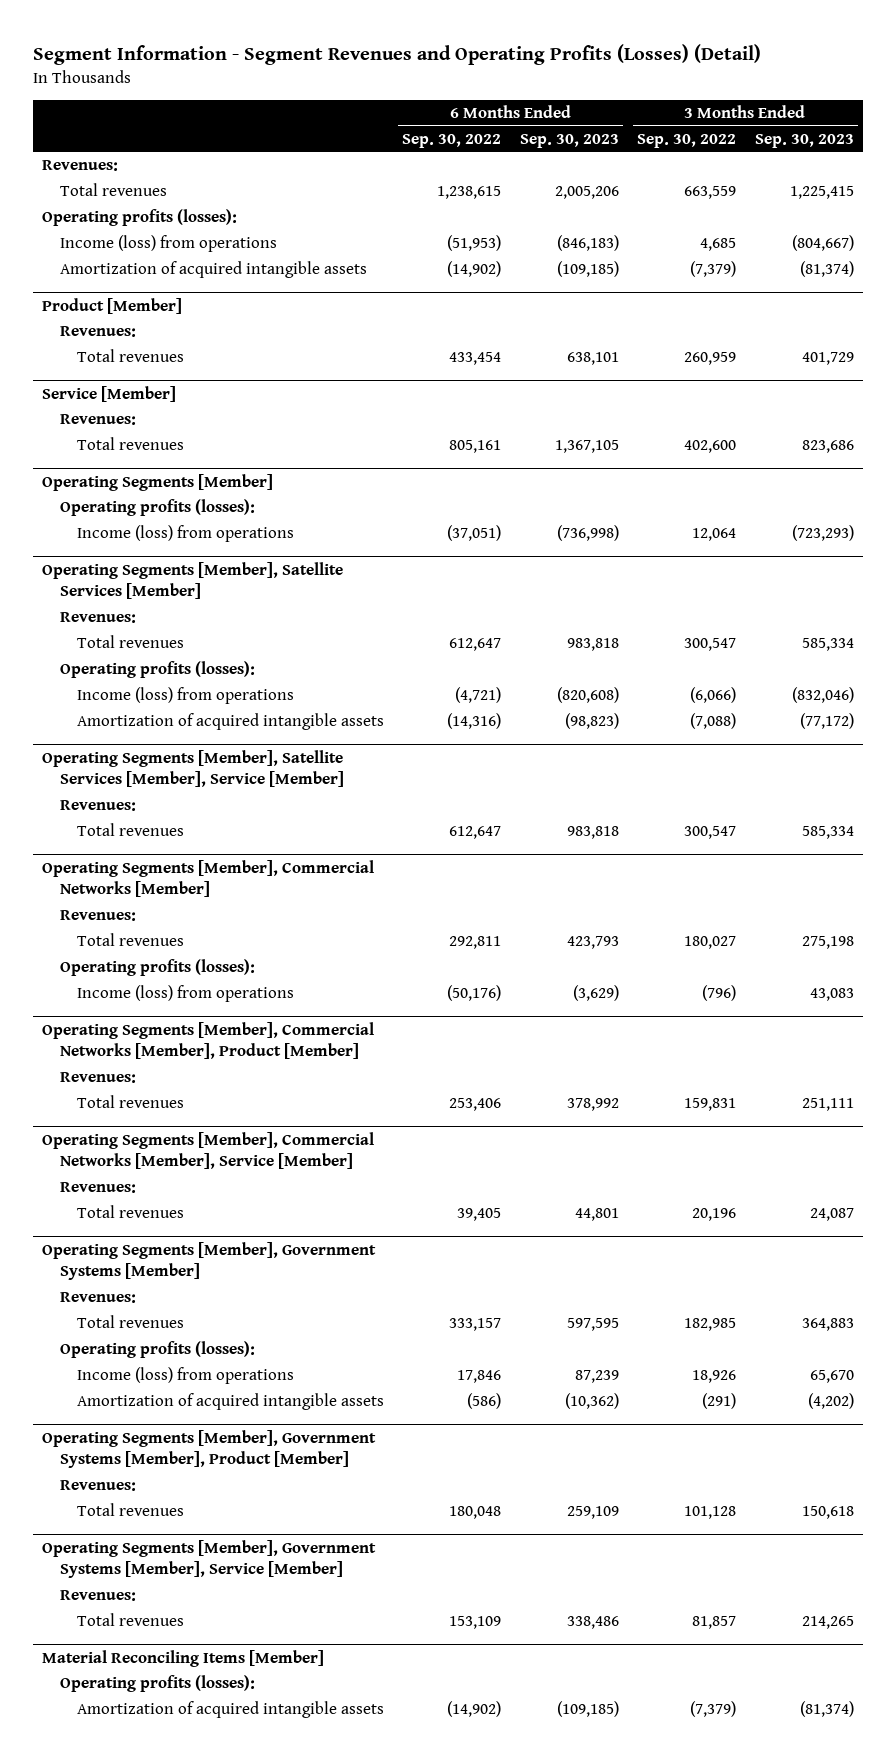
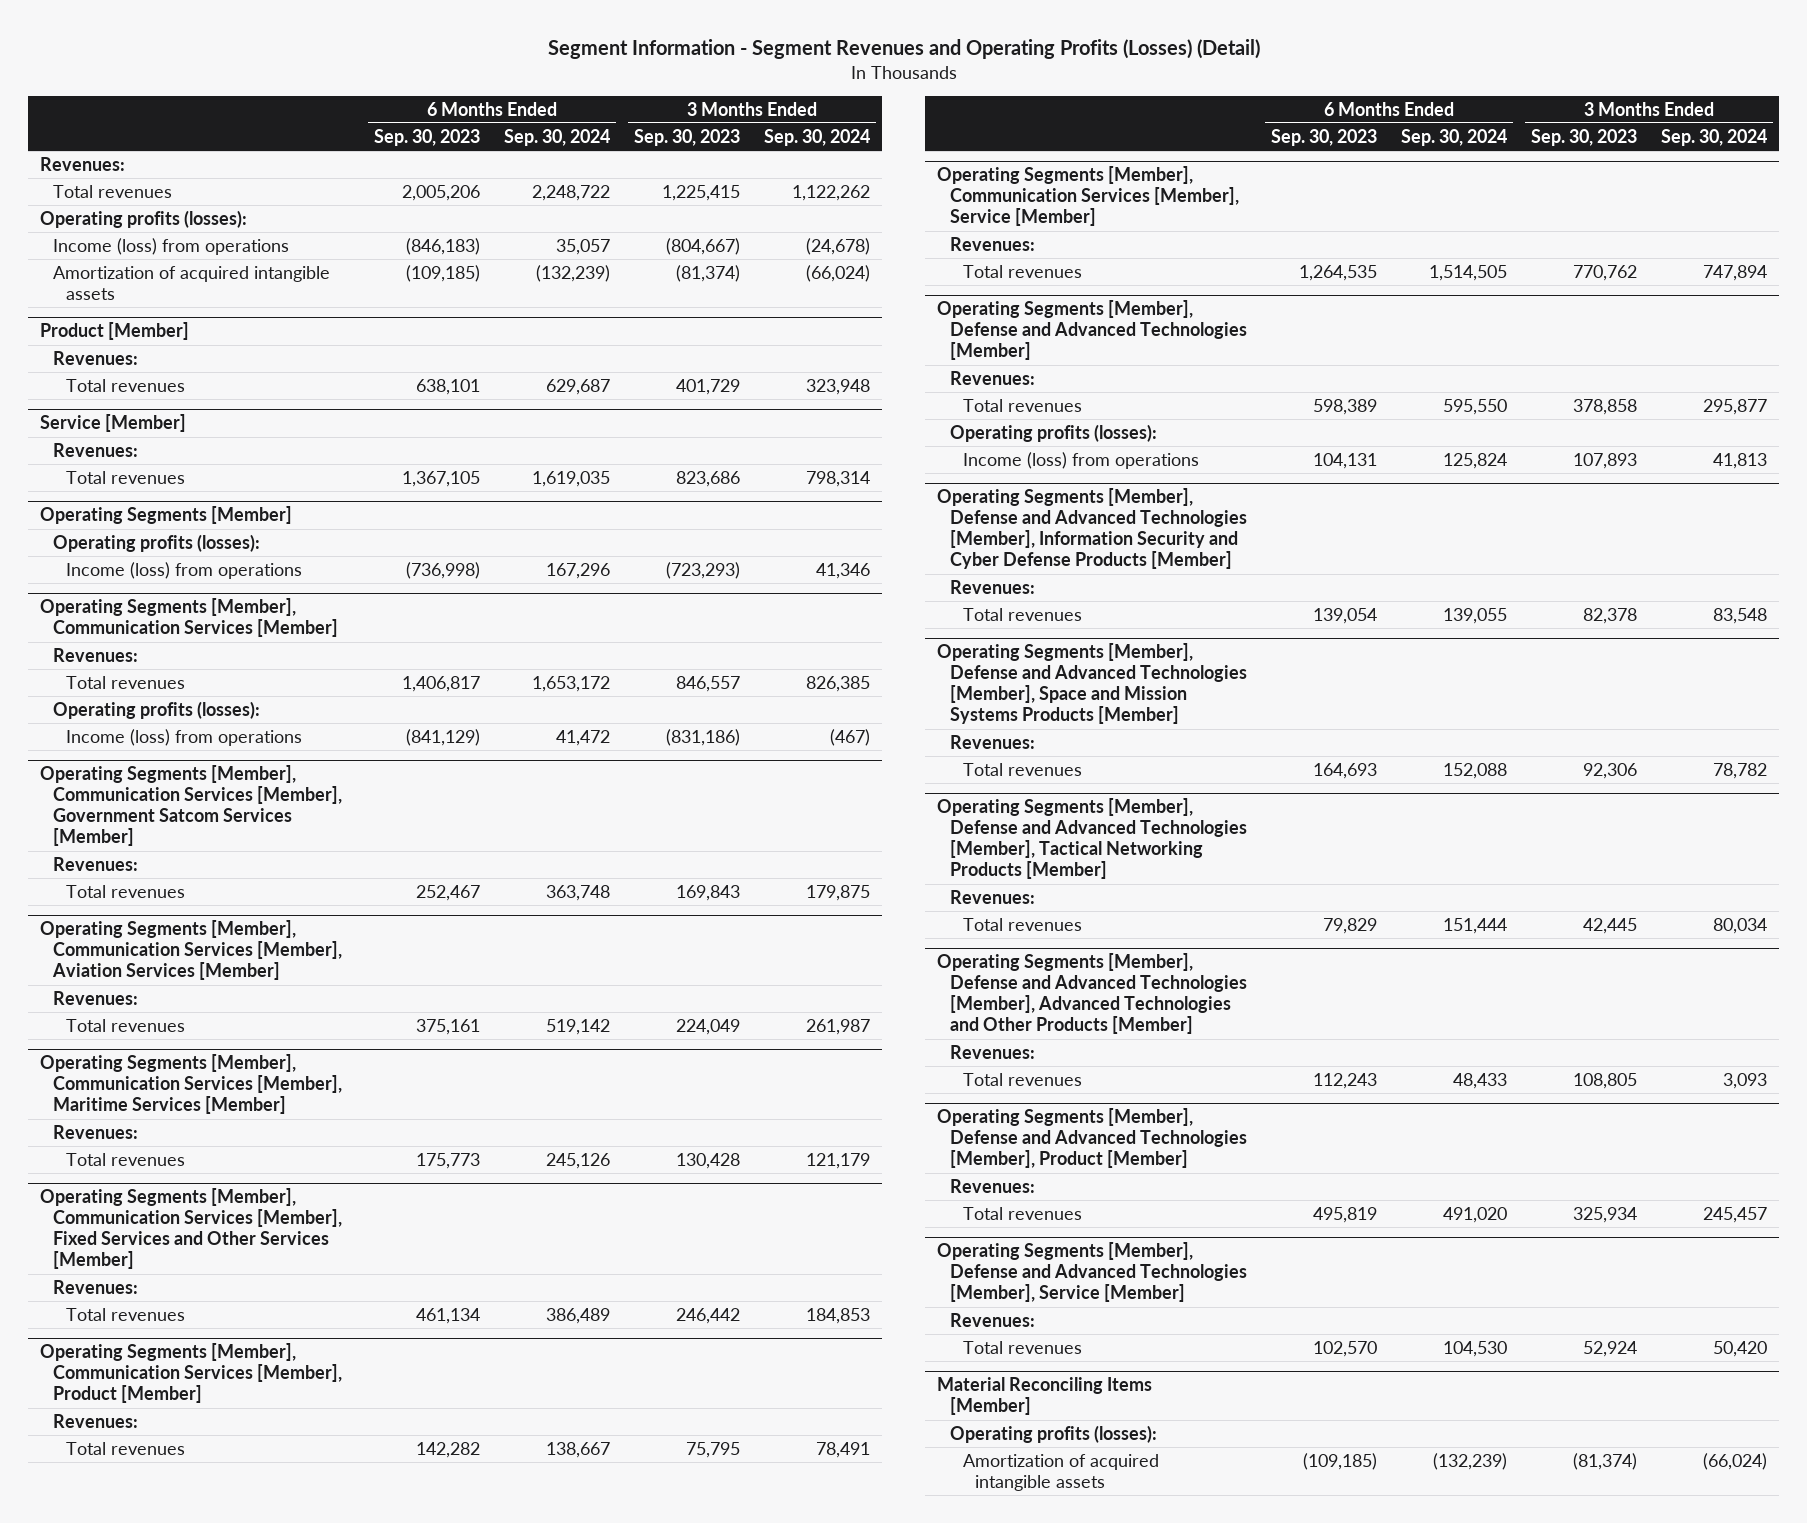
- | 6 Months Ended Sep. 30, 2022 | 6 Months Ended Sep. 30, 2023 | 3 Months Ended Sep. 30, 2022 | 3 Months Ended Sep. 30, 2023
+ | 6 Months Ended Sep. 30, 2023 | 6 Months Ended Sep. 30, 2024 | 3 Months Ended Sep. 30, 2023 | 3 Months Ended Sep. 30, 2024
- Operating Segments [Member], Satellite Services [Member]
+ Operating Segments [Member], Communication Services [Member]
- Total revenues | 612,647 | 983,818 | 300,547 | 585,334
+ Total revenues | 1,406,817 | 1,653,172 | 846,557 | 826,385
- Income (loss) from operations | (4,721) | (820,608) | (6,066) | (832,046)
- Amortization of acquired intangible assets | (14,316) | (98,823) | (7,088) | (77,172)
- Operating Segments [Member], Satellite Services [Member], Service [Member]
+ Income (loss) from operations | (841,129) | 41,472 | (831,186) | (467)
+ Operating Segments [Member], Communication Services [Member], Government Satcom Services [Member]
- Total revenues | 612,647 | 983,818 | 300,547 | 585,334
- Operating Segments [Member], Commercial Networks [Member]
+ Total revenues | 252,467 | 363,748 | 169,843 | 179,875
+ Operating Segments [Member], Communication Services [Member], Aviation Services [Member]
- Total revenues | 292,811 | 423,793 | 180,027 | 275,198
- Operating profits (losses):
- Income (loss) from operations | (50,176) | (3,629) | (796) | 43,083
- Operating Segments [Member], Commercial Networks [Member], Product [Member]
+ Total revenues | 375,161 | 519,142 | 224,049 | 261,987
+ Operating Segments [Member], Communication Services [Member], Maritime Services [Member]
- Total revenues | 253,406 | 378,992 | 159,831 | 251,111
- Operating Segments [Member], Commercial Networks [Member], Service [Member]
+ Total revenues | 175,773 | 245,126 | 130,428 | 121,179
+ Operating Segments [Member], Communication Services [Member], Fixed Services and Other Services [Member]
- Total revenues | 39,405 | 44,801 | 20,196 | 24,087
- Operating Segments [Member], Government Systems [Member]
+ Total revenues | 461,134 | 386,489 | 246,442 | 184,853
+ Operating Segments [Member], Communication Services [Member], Product [Member]
- Total revenues | 333,157 | 597,595 | 182,985 | 364,883
+ Total revenues | 142,282 | 138,667 | 75,795 | 78,491
+ Operating Segments [Member], Communication Services [Member], Service [Member]
+ Revenues:
+ Total revenues | 1,264,535 | 1,514,505 | 770,762 | 747,894
+ Operating Segments [Member], Defense and Advanced Technologies [Member]
+ Revenues:
+ Total revenues | 598,389 | 595,550 | 378,858 | 295,877
- Income (loss) from operations | 17,846 | 87,239 | 18,926 | 65,670
- Amortization of acquired intangible assets | (586) | (10,362) | (291) | (4,202)
- Operating Segments [Member], Government Systems [Member], Product [Member]
+ Income (loss) from operations | 104,131 | 125,824 | 107,893 | 41,813
+ Operating Segments [Member], Defense and Advanced Technologies [Member], Information Security and Cyber Defense Products [Member]
- Total revenues | 180,048 | 259,109 | 101,128 | 150,618
- Operating Segments [Member], Government Systems [Member], Service [Member]
+ Total revenues | 139,054 | 139,055 | 82,378 | 83,548
+ Operating Segments [Member], Defense and Advanced Technologies [Member], Space and Mission Systems Products [Member]
- Total revenues | 153,109 | 338,486 | 81,857 | 214,265
+ Total revenues | 164,693 | 152,088 | 92,306 | 78,782
+ Operating Segments [Member], Defense and Advanced Technologies [Member], Tactical Networking Products [Member]
+ Revenues:
+ Total revenues | 79,829 | 151,444 | 42,445 | 80,034
+ Operating Segments [Member], Defense and Advanced Technologies [Member], Advanced Technologies and Other Products [Member]
+ Revenues:
+ Total revenues | 112,243 | 48,433 | 108,805 | 3,093
+ Operating Segments [Member], Defense and Advanced Technologies [Member], Product [Member]
+ Revenues:
+ Total revenues | 495,819 | 491,020 | 325,934 | 245,457
+ Operating Segments [Member], Defense and Advanced Technologies [Member], Service [Member]
+ Revenues:
+ Total revenues | 102,570 | 104,530 | 52,924 | 50,420

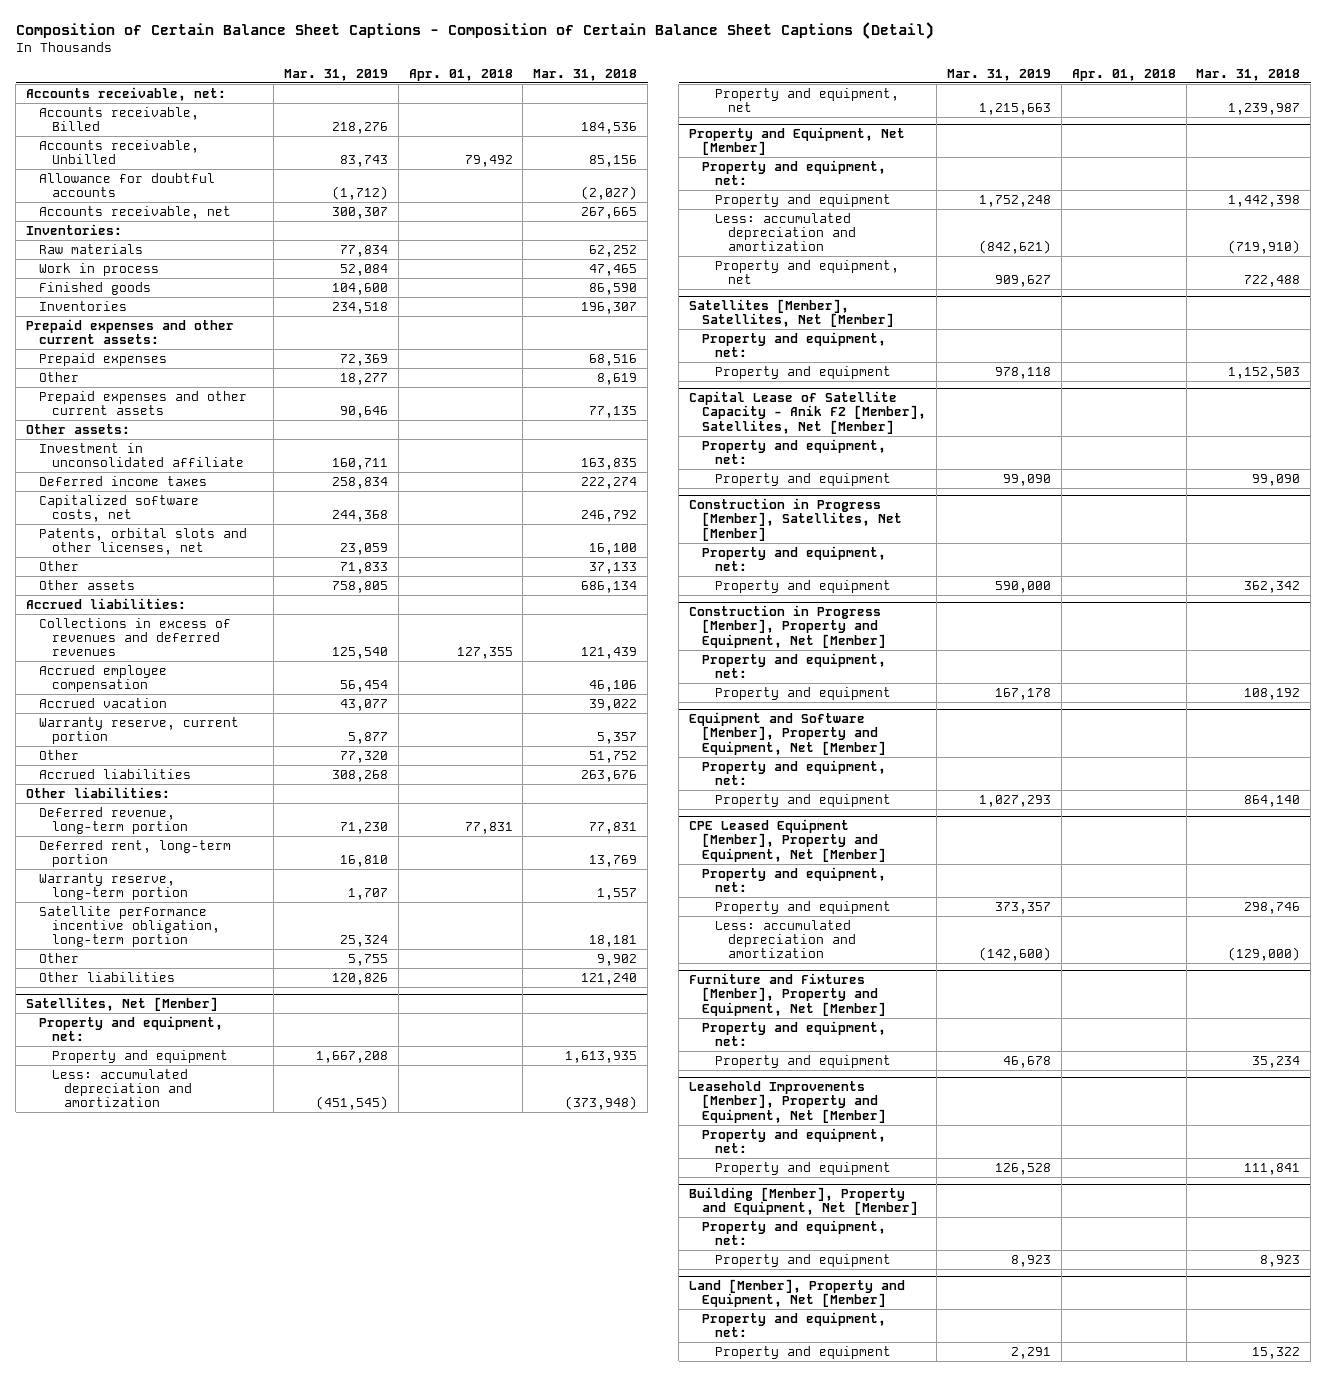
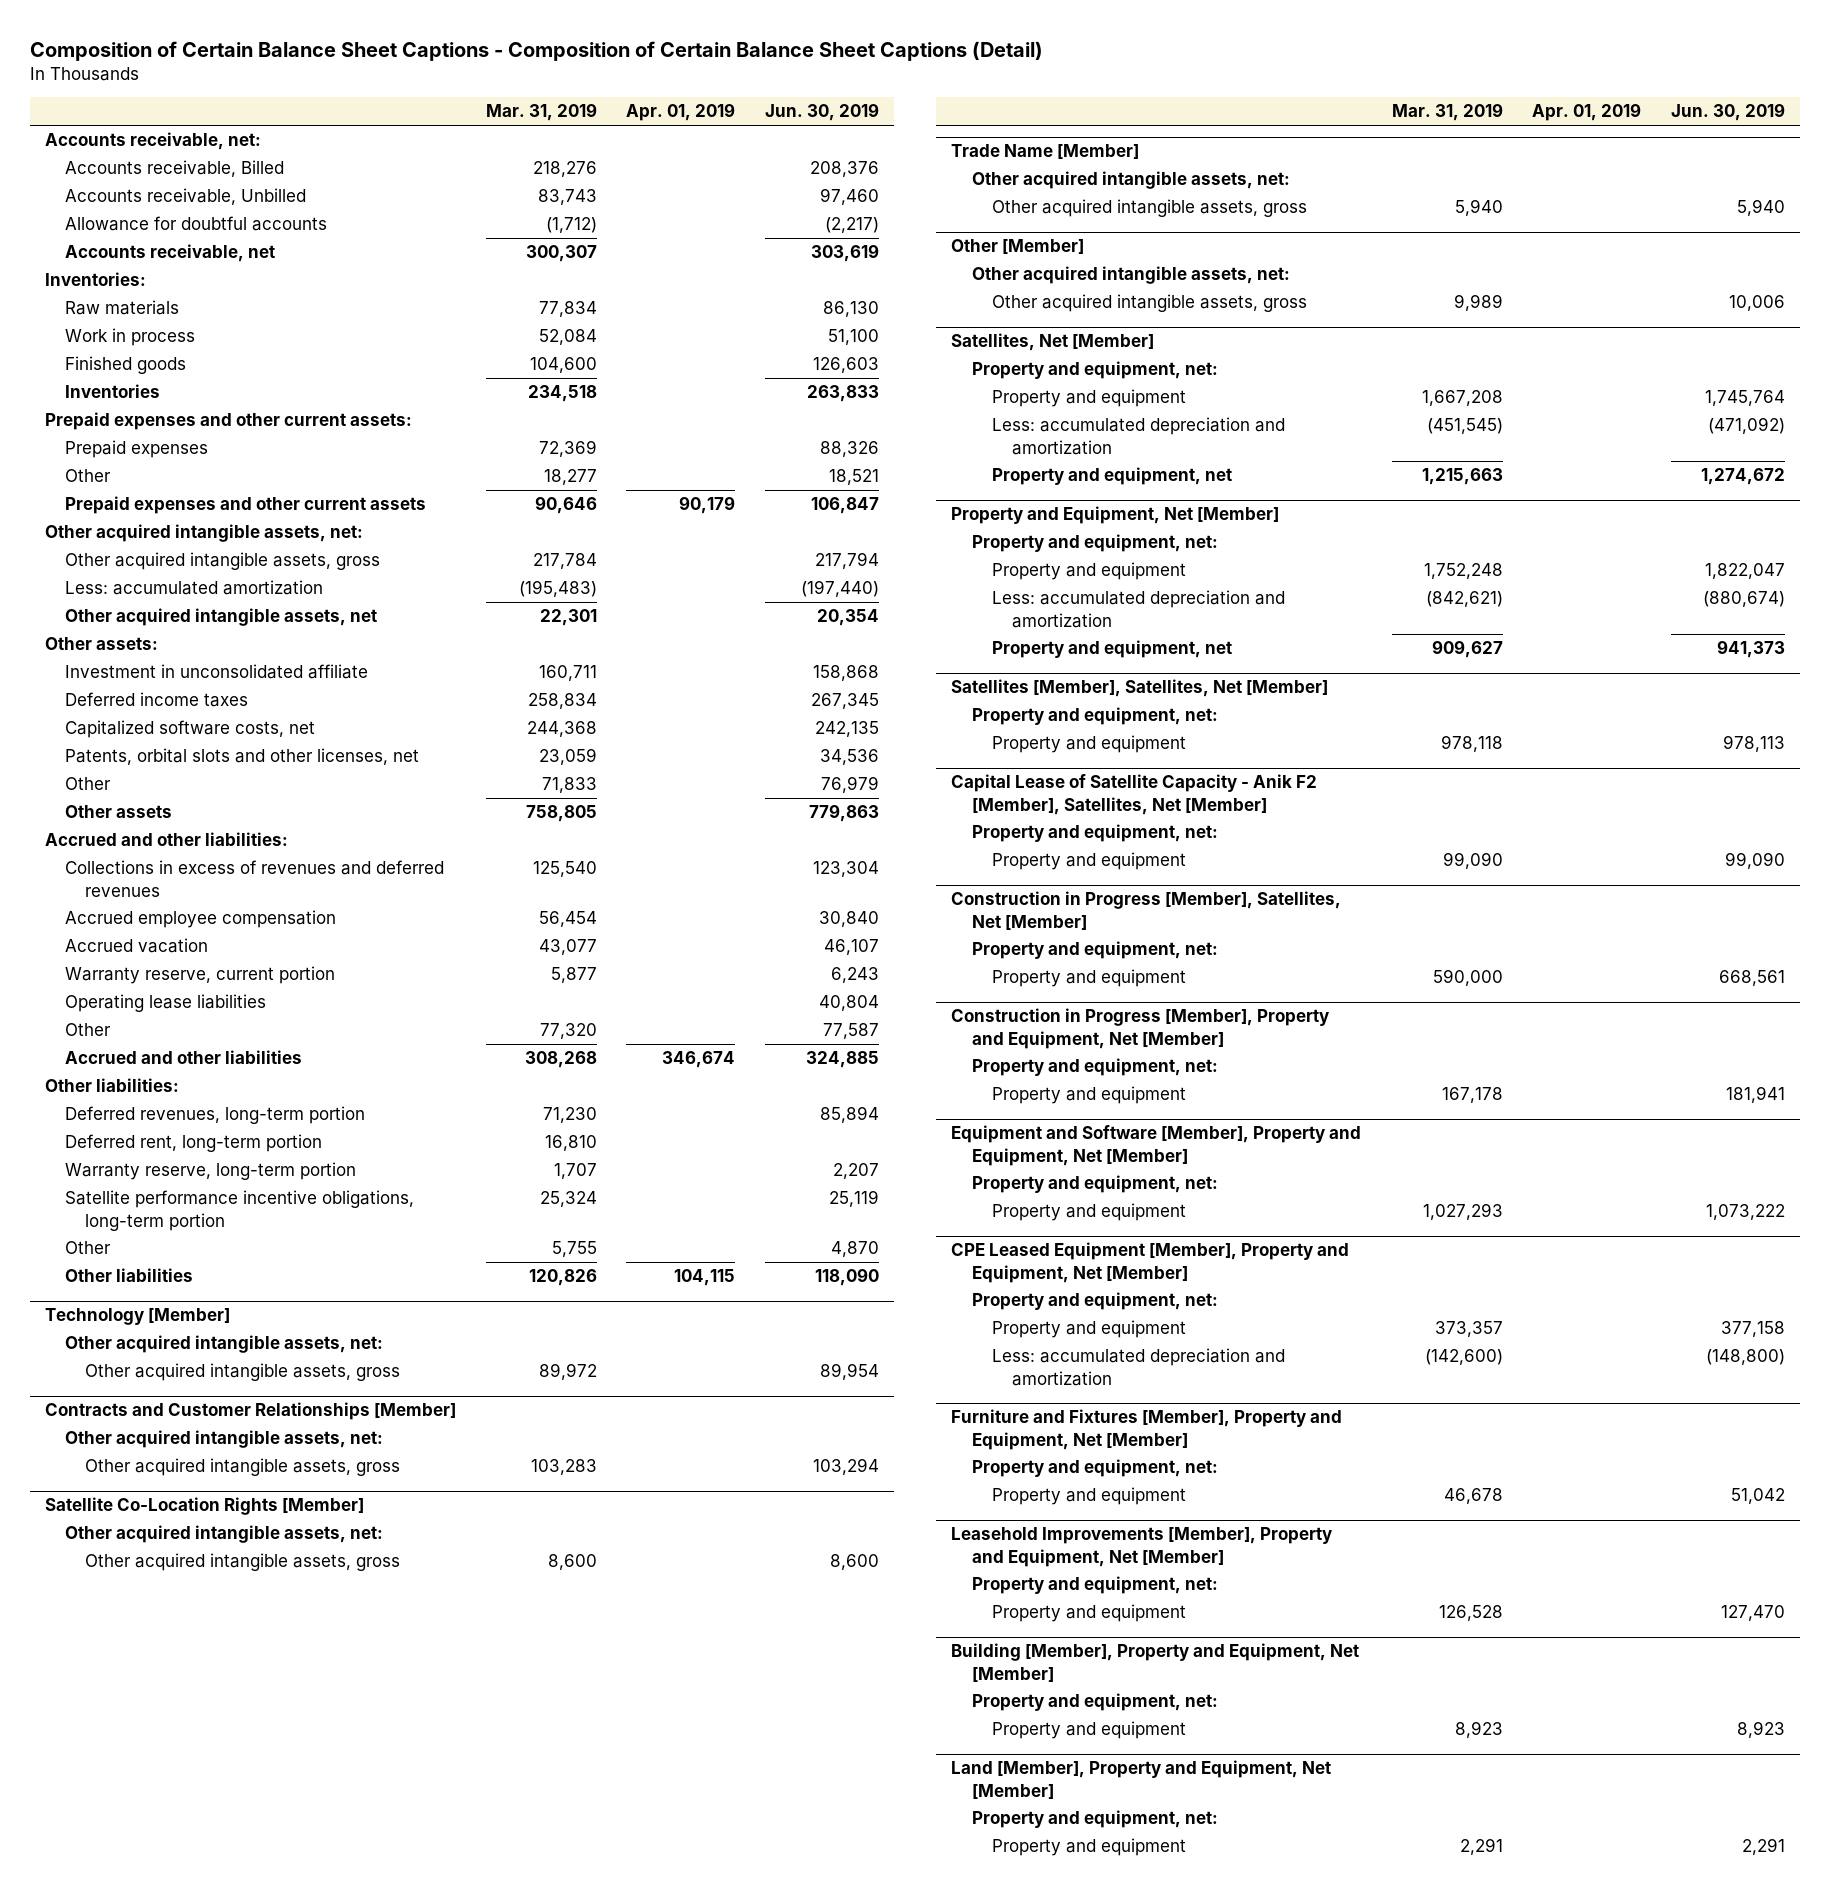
- | Mar. 31, 2019 | Apr. 01, 2018 | Mar. 31, 2018
+ | Mar. 31, 2019 | Apr. 01, 2019 | Jun. 30, 2019
+ Other acquired intangible assets, net:
+ Other acquired intangible assets, gross | 217,784 | | 217,794
+ Less: accumulated amortization | (195,483) | | (197,440)
+ Other acquired intangible assets, net | 22,301 | | 20,354
- Accrued liabilities:
+ Accrued and other liabilities:
+ Operating lease liabilities | | | 40,804
- Accrued liabilities | 308,268 | | 263,676
+ Accrued and other liabilities | 308,268 | 346,674 | 324,885
- Deferred revenue, long-term portion | 71,230 | 77,831 | 77,831
+ Deferred revenues, long-term portion | 71,230 | | 85,894
- Satellite performance incentive obligation, long-term portion | 25,324 | | 18,181
+ Satellite performance incentive obligations, long-term portion | 25,324 | | 25,119
+ Technology [Member]
+ Other acquired intangible assets, net:
+ Other acquired intangible assets, gross | 89,972 | | 89,954
+ Contracts and Customer Relationships [Member]
+ Other acquired intangible assets, net:
+ Other acquired intangible assets, gross | 103,283 | | 103,294
+ Satellite Co-Location Rights [Member]
+ Other acquired intangible assets, net:
+ Other acquired intangible assets, gross | 8,600 | | 8,600
+ Trade Name [Member]
+ Other acquired intangible assets, net:
+ Other acquired intangible assets, gross | 5,940 | | 5,940
+ Other [Member]
+ Other acquired intangible assets, net:
+ Other acquired intangible assets, gross | 9,989 | | 10,006

